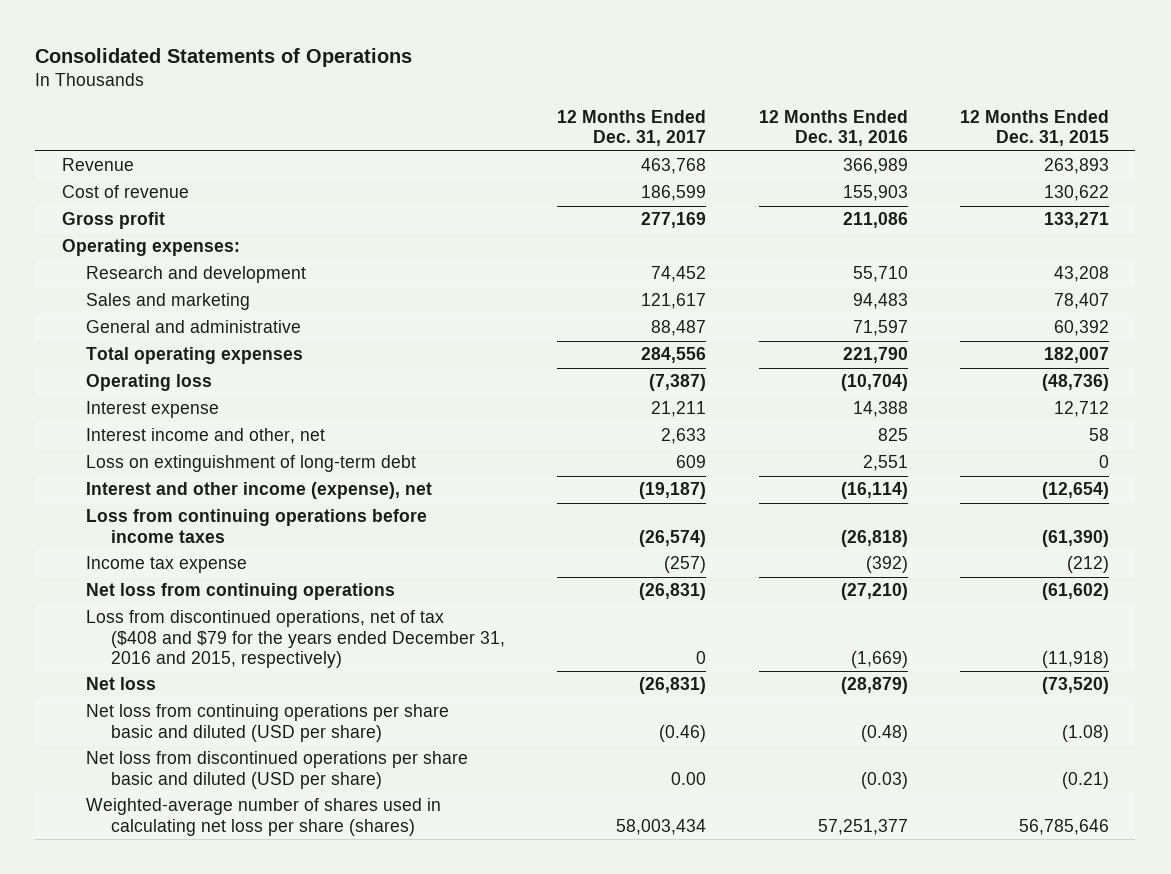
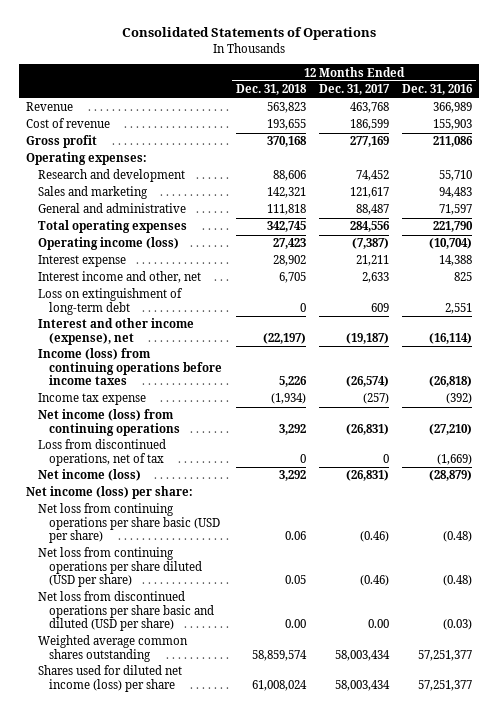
- | 12 Months Ended Dec. 31, 2017 | 12 Months Ended Dec. 31, 2016 | 12 Months Ended Dec. 31, 2015
+ | 12 Months Ended Dec. 31, 2018 | 12 Months Ended Dec. 31, 2017 | 12 Months Ended Dec. 31, 2016
- Operating loss | (7,387) | (10,704) | (48,736)
+ Operating income (loss) | 27,423 | (7,387) | (10,704)
- Loss from continuing operations before income taxes | (26,574) | (26,818) | (61,390)
+ Income (loss) from continuing operations before income taxes | 5,226 | (26,574) | (26,818)
- Net loss from continuing operations | (26,831) | (27,210) | (61,602)
- Loss from discontinued operations, net of tax ($408 and $79 for the years ended December 31, 2016 and 2015, respectively) | 0 | (1,669) | (11,918)
- Net loss | (26,831) | (28,879) | (73,520)
- Net loss from continuing operations per share basic and diluted (USD per share) | (0.46) | (0.48) | (1.08)
+ Net income (loss) from continuing operations | 3,292 | (26,831) | (27,210)
+ Loss from discontinued operations, net of tax | 0 | 0 | (1,669)
+ Net income (loss) | 3,292 | (26,831) | (28,879)
+ Net income (loss) per share:
+ Net loss from continuing operations per share basic (USD per share) | 0.06 | (0.46) | (0.48)
+ Net loss from continuing operations per share diluted (USD per share) | 0.05 | (0.46) | (0.48)
- Weighted-average number of shares used in calculating net loss per share (shares) | 58,003,434 | 57,251,377 | 56,785,646
+ Weighted average common shares outstanding | 58,859,574 | 58,003,434 | 57,251,377
+ Shares used for diluted net income (loss) per share | 61,008,024 | 58,003,434 | 57,251,377

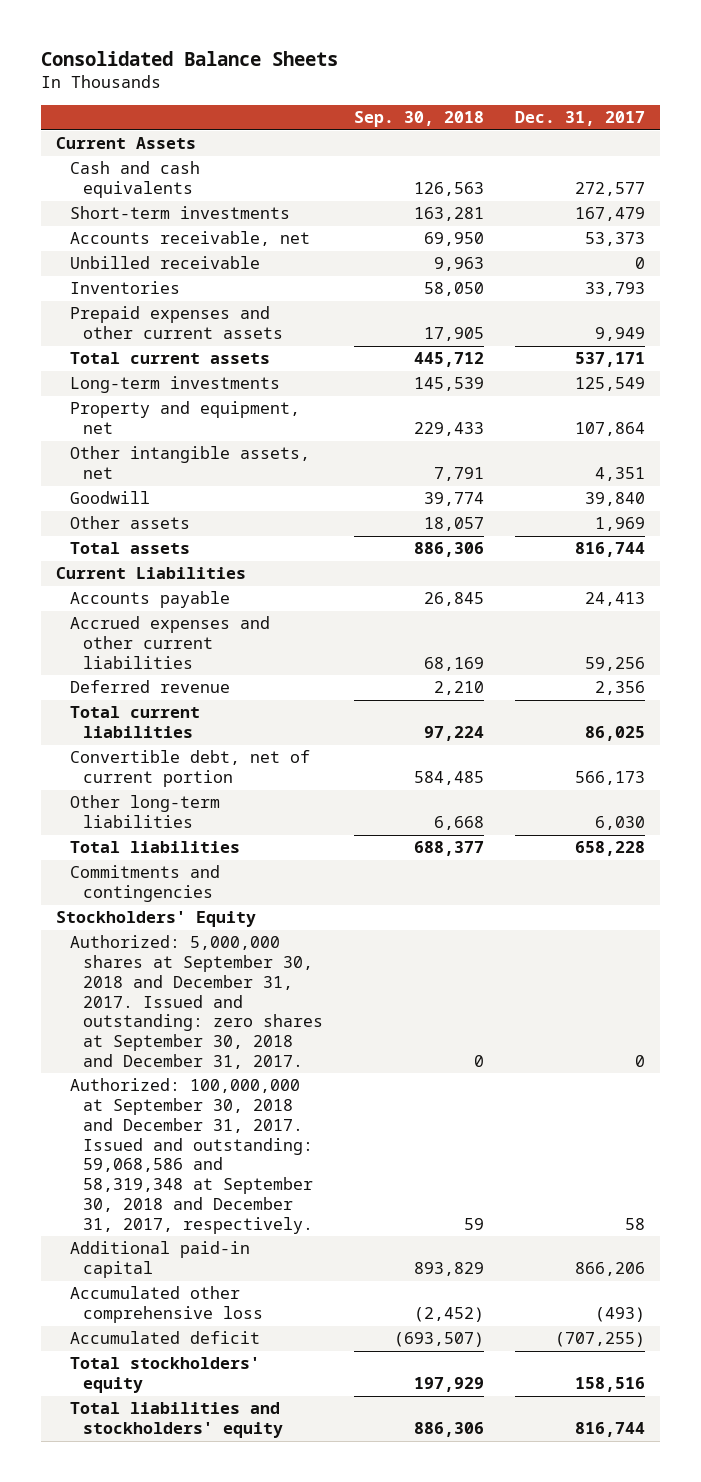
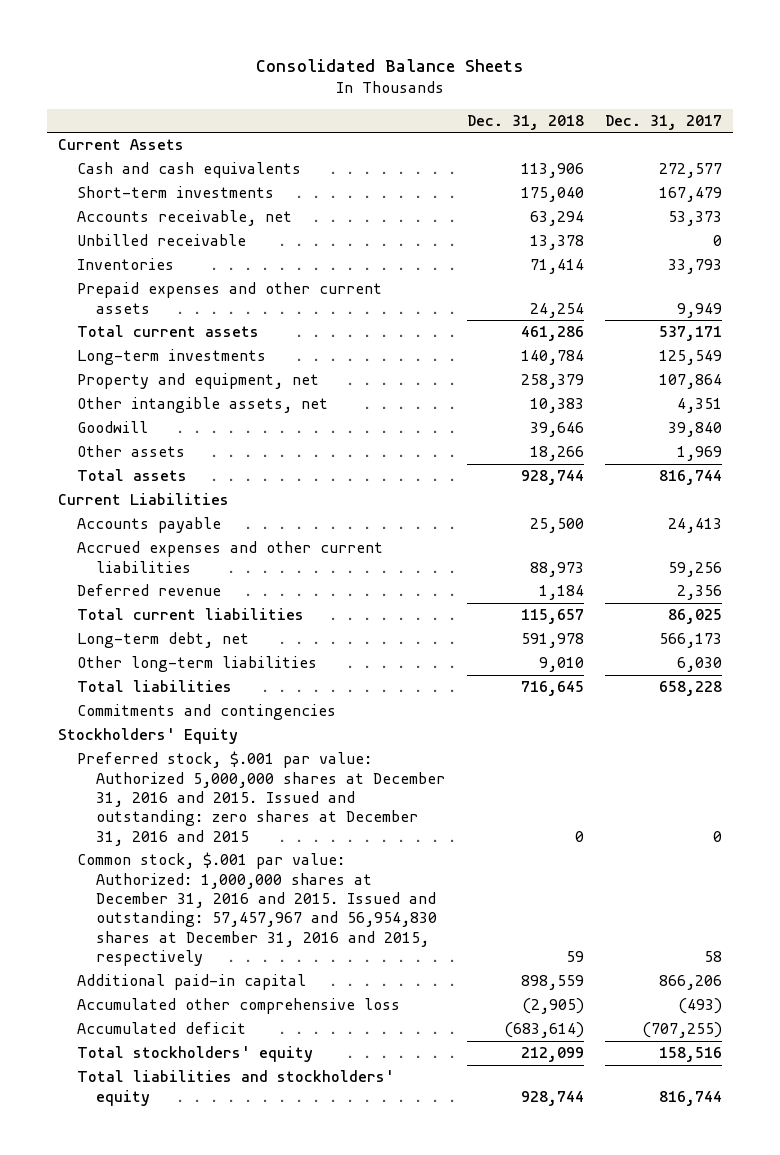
- | Sep. 30, 2018 | Dec. 31, 2017
+ | Dec. 31, 2018 | Dec. 31, 2017
- Convertible debt, net of current portion | 584,485 | 566,173
+ Long-term debt, net | 591,978 | 566,173
- Authorized: 5,000,000 shares at September 30, 2018 and December 31, 2017. Issued and outstanding: zero shares at September 30, 2018 and December 31, 2017. | 0 | 0
- Authorized: 100,000,000 at September 30, 2018 and December 31, 2017. Issued and outstanding: 59,068,586 and 58,319,348 at September 30, 2018 and December 31, 2017, respectively. | 59 | 58
+ Preferred stock, $.001 par value: Authorized 5,000,000 shares at December 31, 2016 and 2015. Issued and outstanding: zero shares at December 31, 2016 and 2015 | 0 | 0
+ Common stock, $.001 par value: Authorized: 1,000,000 shares at December 31, 2016 and 2015. Issued and outstanding: 57,457,967 and 56,954,830 shares at December 31, 2016 and 2015, respectively | 59 | 58

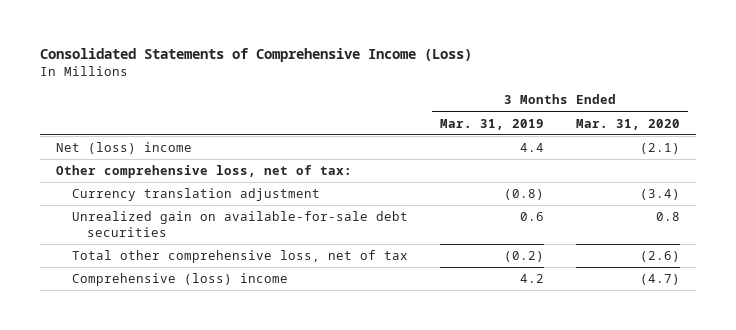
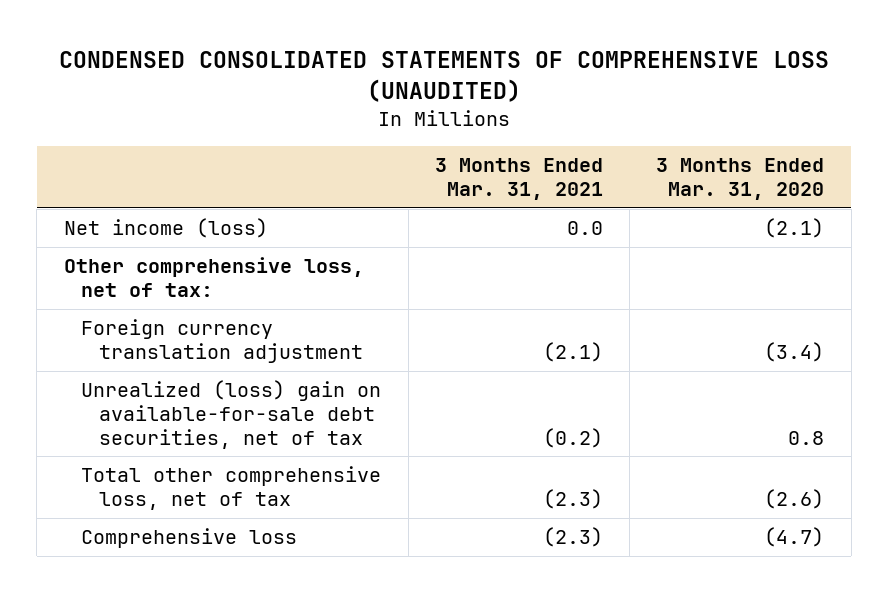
- Consolidated Statements of Comprehensive Income (Loss)
+ CONDENSED CONSOLIDATED STATEMENTS OF COMPREHENSIVE LOSS (UNAUDITED)
- | 3 Months Ended Mar. 31, 2019 | 3 Months Ended Mar. 31, 2020
+ | 3 Months Ended Mar. 31, 2021 | 3 Months Ended Mar. 31, 2020
- Net (loss) income | 4.4 | (2.1)
+ Net income (loss) | 0.0 | (2.1)
- Currency translation adjustment | (0.8) | (3.4)
- Unrealized gain on available-for-sale debt securities | 0.6 | 0.8
+ Foreign currency translation adjustment | (2.1) | (3.4)
+ Unrealized (loss) gain on available-for-sale debt securities, net of tax | (0.2) | 0.8
- Comprehensive (loss) income | 4.2 | (4.7)
+ Comprehensive loss | (2.3) | (4.7)

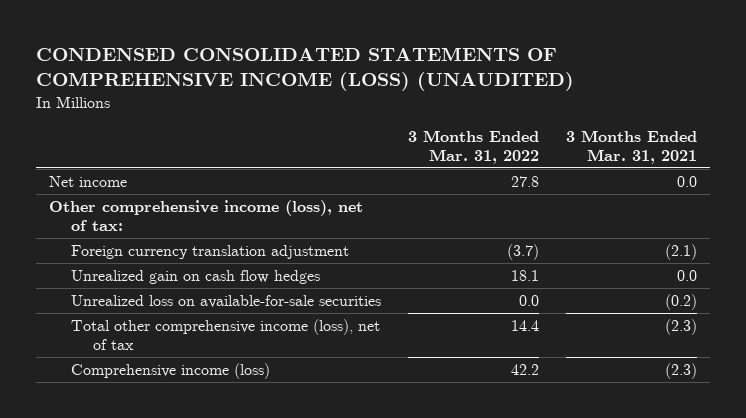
- CONDENSED CONSOLIDATED STATEMENTS OF COMPREHENSIVE LOSS (UNAUDITED)
+ CONDENSED CONSOLIDATED STATEMENTS OF COMPREHENSIVE INCOME (LOSS) (UNAUDITED)
- | 3 Months Ended Mar. 31, 2021 | 3 Months Ended Mar. 31, 2020
+ | 3 Months Ended Mar. 31, 2022 | 3 Months Ended Mar. 31, 2021
- Net income (loss) | 0.0 | (2.1)
- Other comprehensive loss, net of tax:
+ Net income | 27.8 | 0.0
+ Other comprehensive income (loss), net of tax:
- Unrealized (loss) gain on available-for-sale debt securities, net of tax | (0.2) | 0.8
- Total other comprehensive loss, net of tax | (2.3) | (2.6)
- Comprehensive loss | (2.3) | (4.7)
+ Unrealized gain on cash flow hedges | 18.1 | 0.0
+ Unrealized loss on available-for-sale securities | 0.0 | (0.2)
+ Total other comprehensive income (loss), net of tax | 14.4 | (2.3)
+ Comprehensive income (loss) | 42.2 | (2.3)

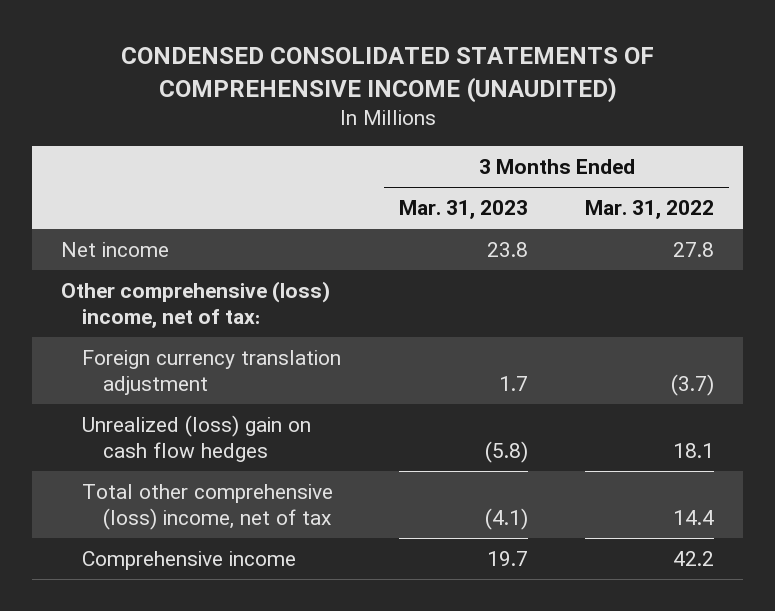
- CONDENSED CONSOLIDATED STATEMENTS OF COMPREHENSIVE INCOME (LOSS) (UNAUDITED)
+ CONDENSED CONSOLIDATED STATEMENTS OF COMPREHENSIVE INCOME (UNAUDITED)
- | 3 Months Ended Mar. 31, 2022 | 3 Months Ended Mar. 31, 2021
+ | 3 Months Ended Mar. 31, 2023 | 3 Months Ended Mar. 31, 2022
- Other comprehensive income (loss), net of tax:
+ Other comprehensive (loss) income, net of tax:
- Unrealized gain on cash flow hedges | 18.1 | 0.0
- Unrealized loss on available-for-sale securities | 0.0 | (0.2)
- Total other comprehensive income (loss), net of tax | 14.4 | (2.3)
- Comprehensive income (loss) | 42.2 | (2.3)
+ Unrealized (loss) gain on cash flow hedges | (5.8) | 18.1
+ Total other comprehensive (loss) income, net of tax | (4.1) | 14.4
+ Comprehensive income | 19.7 | 42.2

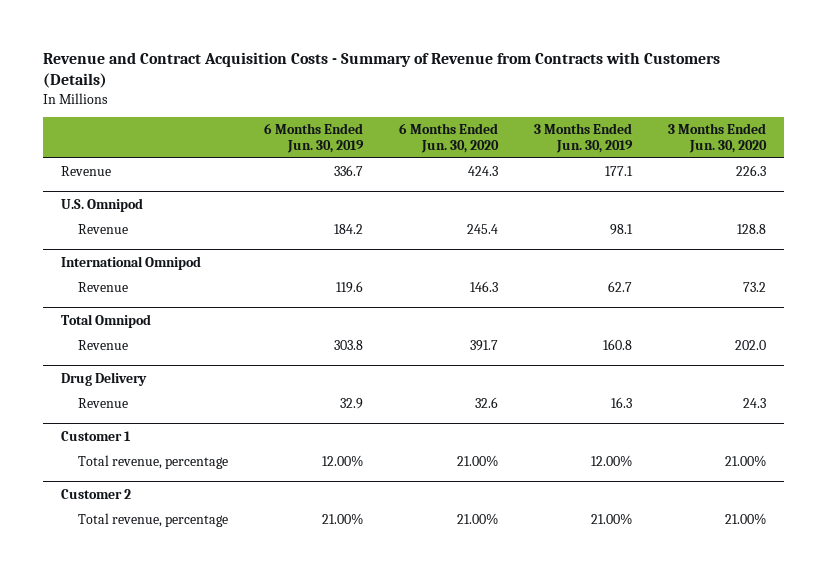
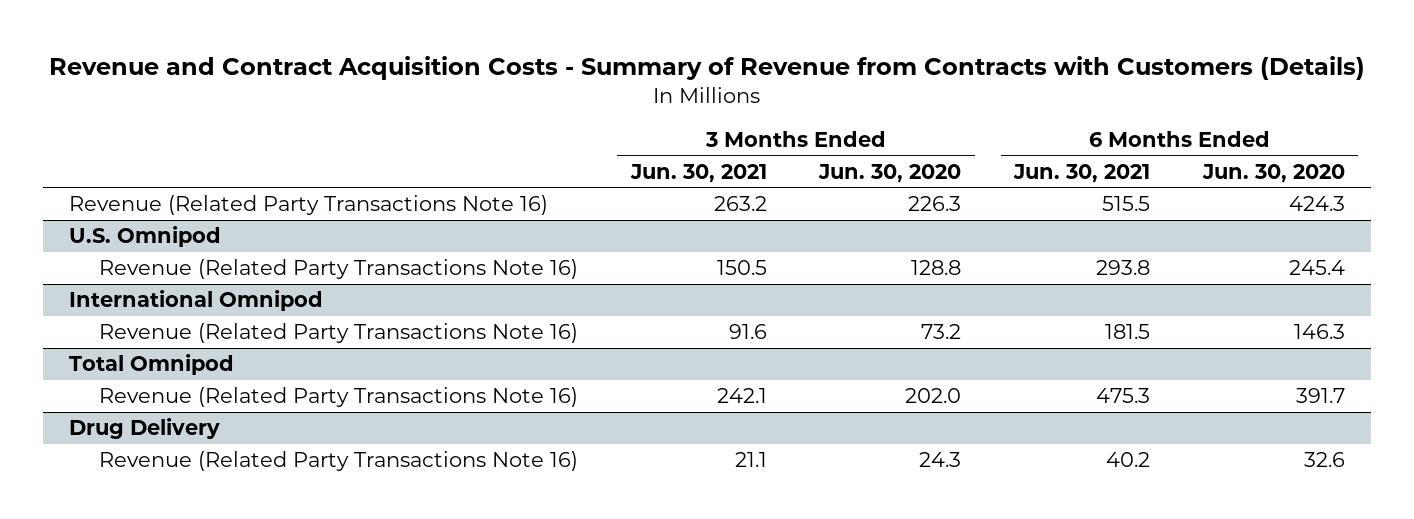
- | 6 Months Ended Jun. 30, 2019 | 6 Months Ended Jun. 30, 2020 | 3 Months Ended Jun. 30, 2019 | 3 Months Ended Jun. 30, 2020
+ | 3 Months Ended Jun. 30, 2021 | 3 Months Ended Jun. 30, 2020 | 6 Months Ended Jun. 30, 2021 | 6 Months Ended Jun. 30, 2020
- Revenue | 336.7 | 424.3 | 177.1 | 226.3
+ Revenue (Related Party Transactions Note 16) | 263.2 | 226.3 | 515.5 | 424.3
@ U.S. Omnipod
- Revenue | 184.2 | 245.4 | 98.1 | 128.8
+ Revenue (Related Party Transactions Note 16) | 150.5 | 128.8 | 293.8 | 245.4
@ International Omnipod
- Revenue | 119.6 | 146.3 | 62.7 | 73.2
+ Revenue (Related Party Transactions Note 16) | 91.6 | 73.2 | 181.5 | 146.3
@ Total Omnipod
- Revenue | 303.8 | 391.7 | 160.8 | 202.0
+ Revenue (Related Party Transactions Note 16) | 242.1 | 202.0 | 475.3 | 391.7
@ Drug Delivery
- Revenue | 32.9 | 32.6 | 16.3 | 24.3
- Customer 1
- Total revenue, percentage | 12.00% | 21.00% | 12.00% | 21.00%
- Customer 2
- Total revenue, percentage | 21.00% | 21.00% | 21.00% | 21.00%
@ Drug Delivery
+ Revenue (Related Party Transactions Note 16) | 21.1 | 24.3 | 40.2 | 32.6

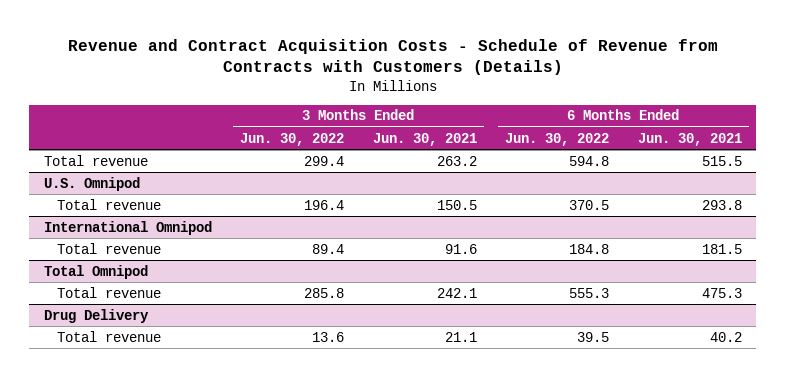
- Revenue and Contract Acquisition Costs - Summary of Revenue from Contracts with Customers (Details)
+ Revenue and Contract Acquisition Costs - Schedule of Revenue from Contracts with Customers (Details)
- | 3 Months Ended Jun. 30, 2021 | 3 Months Ended Jun. 30, 2020 | 6 Months Ended Jun. 30, 2021 | 6 Months Ended Jun. 30, 2020
+ | 3 Months Ended Jun. 30, 2022 | 3 Months Ended Jun. 30, 2021 | 6 Months Ended Jun. 30, 2022 | 6 Months Ended Jun. 30, 2021
- Revenue (Related Party Transactions Note 16) | 263.2 | 226.3 | 515.5 | 424.3
+ Total revenue | 299.4 | 263.2 | 594.8 | 515.5
@ U.S. Omnipod
- Revenue (Related Party Transactions Note 16) | 150.5 | 128.8 | 293.8 | 245.4
+ Total revenue | 196.4 | 150.5 | 370.5 | 293.8
@ International Omnipod
- Revenue (Related Party Transactions Note 16) | 91.6 | 73.2 | 181.5 | 146.3
+ Total revenue | 89.4 | 91.6 | 184.8 | 181.5
@ Total Omnipod
- Revenue (Related Party Transactions Note 16) | 242.1 | 202.0 | 475.3 | 391.7
+ Total revenue | 285.8 | 242.1 | 555.3 | 475.3
@ Drug Delivery
- Revenue (Related Party Transactions Note 16) | 21.1 | 24.3 | 40.2 | 32.6
+ Total revenue | 13.6 | 21.1 | 39.5 | 40.2

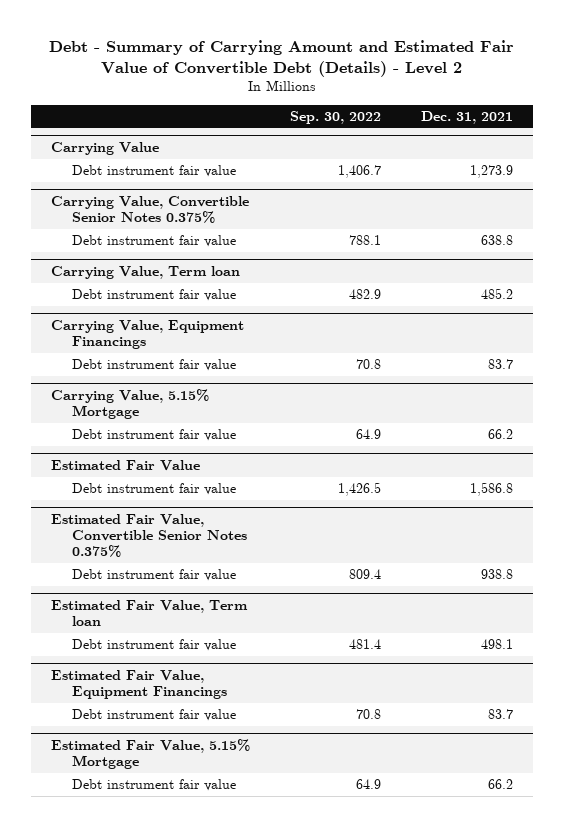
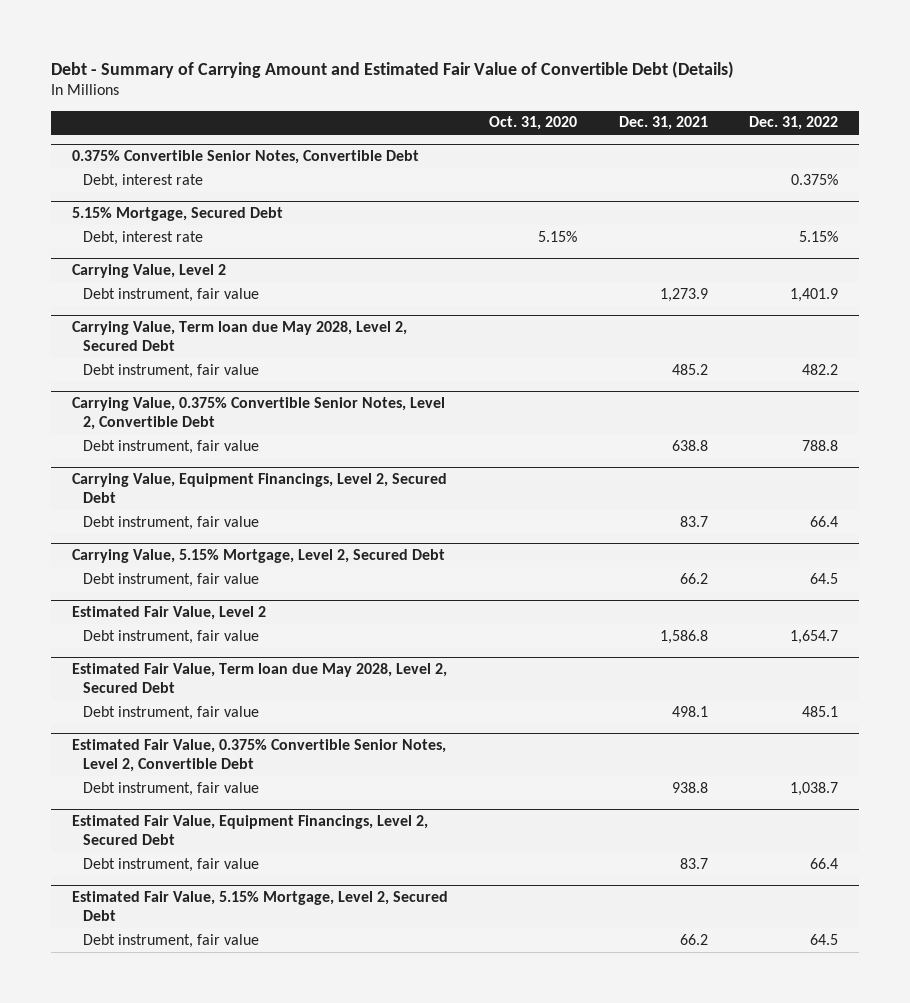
- Debt - Summary of Carrying Amount and Estimated Fair Value of Convertible Debt (Details) - Level 2
+ Debt - Summary of Carrying Amount and Estimated Fair Value of Convertible Debt (Details)
- | Sep. 30, 2022 | Dec. 31, 2021
+ | Oct. 31, 2020 | Dec. 31, 2021 | Dec. 31, 2022
- Carrying Value
- Debt instrument fair value | 1,406.7 | 1,273.9
- Carrying Value, Convertible Senior Notes 0.375%
- Debt instrument fair value | 788.1 | 638.8
- Carrying Value, Term loan
- Debt instrument fair value | 482.9 | 485.2
- Carrying Value, Equipment Financings
- Debt instrument fair value | 70.8 | 83.7
- Carrying Value, 5.15% Mortgage
- Debt instrument fair value | 64.9 | 66.2
- Estimated Fair Value
- Debt instrument fair value | 1,426.5 | 1,586.8
- Estimated Fair Value, Convertible Senior Notes 0.375%
- Debt instrument fair value | 809.4 | 938.8
- Estimated Fair Value, Term loan
- Debt instrument fair value | 481.4 | 498.1
- Estimated Fair Value, Equipment Financings
- Debt instrument fair value | 70.8 | 83.7
- Estimated Fair Value, 5.15% Mortgage
- Debt instrument fair value | 64.9 | 66.2
+ 0.375% Convertible Senior Notes, Convertible Debt
+ Debt, interest rate | | | 0.375%
+ 5.15% Mortgage, Secured Debt
+ Debt, interest rate | 5.15% | | 5.15%
+ Carrying Value, Level 2
+ Debt instrument, fair value | | 1,273.9 | 1,401.9
+ Carrying Value, Term loan due May 2028, Level 2, Secured Debt
+ Debt instrument, fair value | | 485.2 | 482.2
+ Carrying Value, 0.375% Convertible Senior Notes, Level 2, Convertible Debt
+ Debt instrument, fair value | | 638.8 | 788.8
+ Carrying Value, Equipment Financings, Level 2, Secured Debt
+ Debt instrument, fair value | | 83.7 | 66.4
+ Carrying Value, 5.15% Mortgage, Level 2, Secured Debt
+ Debt instrument, fair value | | 66.2 | 64.5
+ Estimated Fair Value, Level 2
+ Debt instrument, fair value | | 1,586.8 | 1,654.7
+ Estimated Fair Value, Term loan due May 2028, Level 2, Secured Debt
+ Debt instrument, fair value | | 498.1 | 485.1
+ Estimated Fair Value, 0.375% Convertible Senior Notes, Level 2, Convertible Debt
+ Debt instrument, fair value | | 938.8 | 1,038.7
+ Estimated Fair Value, Equipment Financings, Level 2, Secured Debt
+ Debt instrument, fair value | | 83.7 | 66.4
+ Estimated Fair Value, 5.15% Mortgage, Level 2, Secured Debt
+ Debt instrument, fair value | | 66.2 | 64.5

